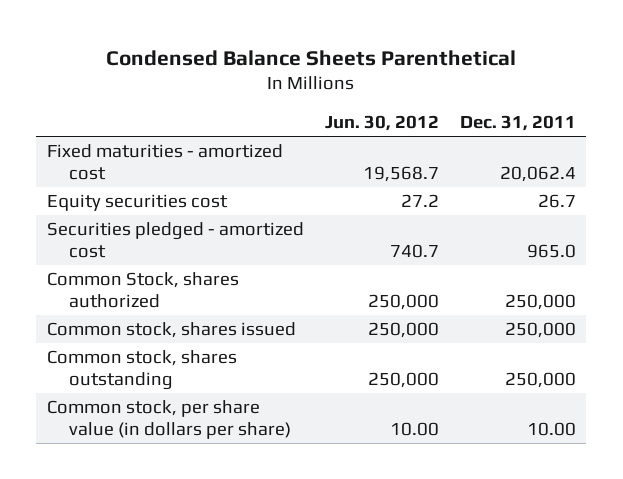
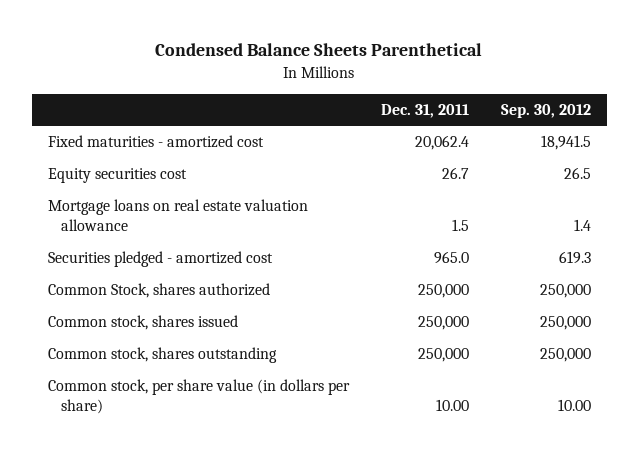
- | Jun. 30, 2012 | Dec. 31, 2011
+ | Dec. 31, 2011 | Sep. 30, 2012
+ Mortgage loans on real estate valuation allowance | 1.5 | 1.4

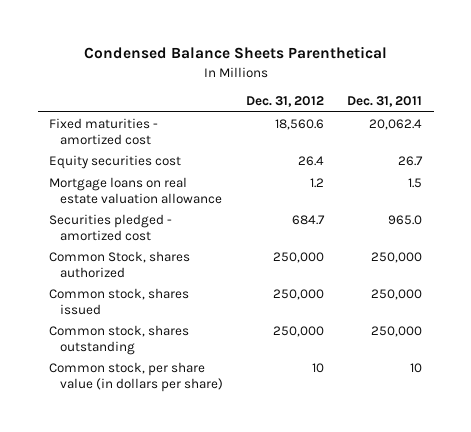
- | Dec. 31, 2011 | Sep. 30, 2012
+ | Dec. 31, 2012 | Dec. 31, 2011
- Common stock, per share value (in dollars per share) | 10.00 | 10.00
+ Common stock, per share value (in dollars per share) | 10 | 10

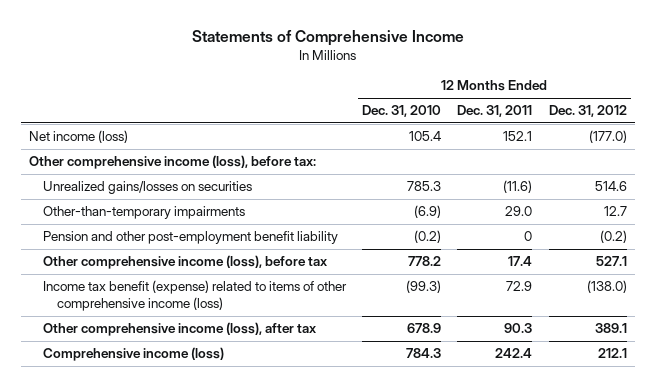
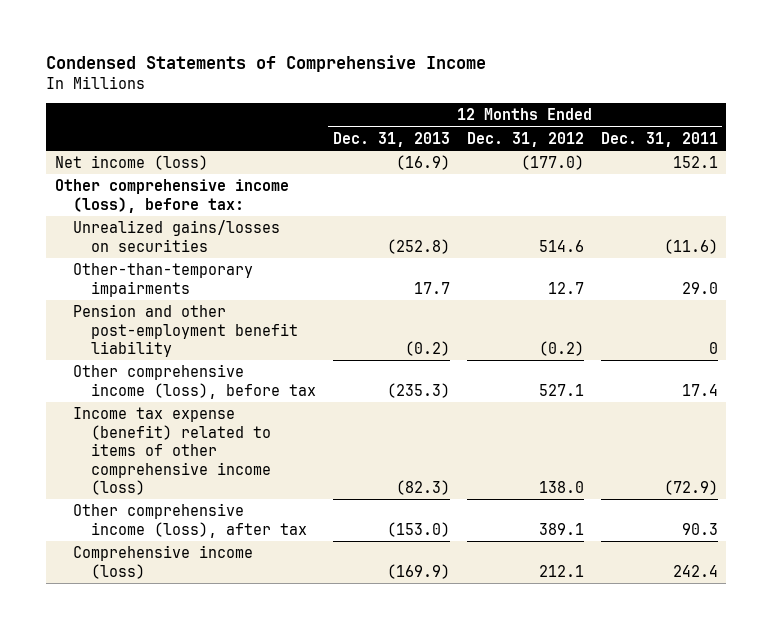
- Statements of Comprehensive Income
+ Condensed Statements of Comprehensive Income
- | 12 Months Ended Dec. 31, 2010 | 12 Months Ended Dec. 31, 2011 | 12 Months Ended Dec. 31, 2012
+ | 12 Months Ended Dec. 31, 2013 | 12 Months Ended Dec. 31, 2012 | 12 Months Ended Dec. 31, 2011
- Income tax benefit (expense) related to items of other comprehensive income (loss) | (99.3) | 72.9 | (138.0)
+ Income tax expense (benefit) related to items of other comprehensive income (loss) | (82.3) | 138.0 | (72.9)

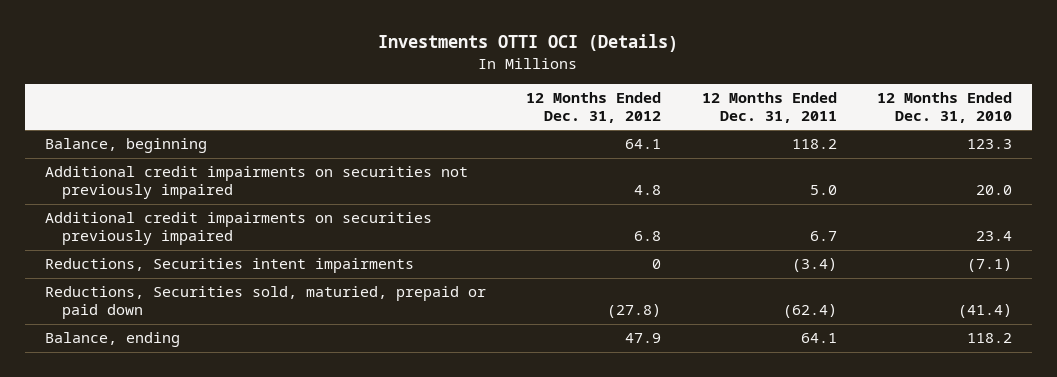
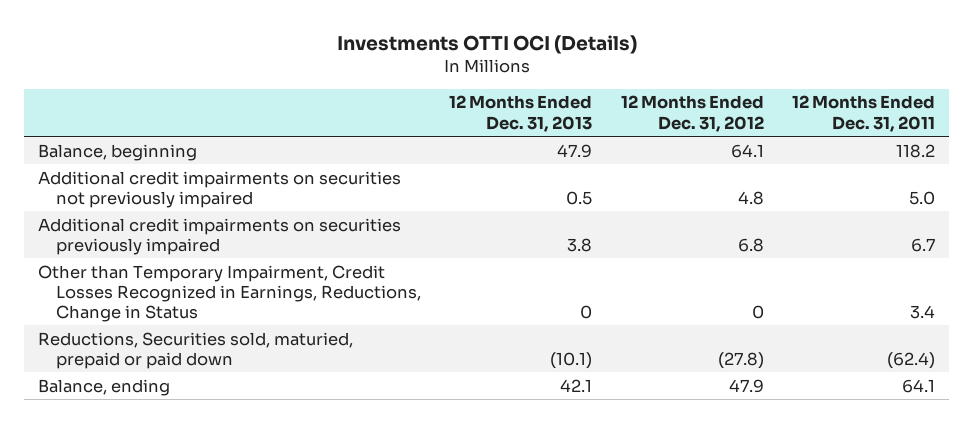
- | 12 Months Ended Dec. 31, 2012 | 12 Months Ended Dec. 31, 2011 | 12 Months Ended Dec. 31, 2010
+ | 12 Months Ended Dec. 31, 2013 | 12 Months Ended Dec. 31, 2012 | 12 Months Ended Dec. 31, 2011
- Reductions, Securities intent impairments | 0 | (3.4) | (7.1)
+ Other than Temporary Impairment, Credit Losses Recognized in Earnings, Reductions, Change in Status | 0 | 0 | 3.4

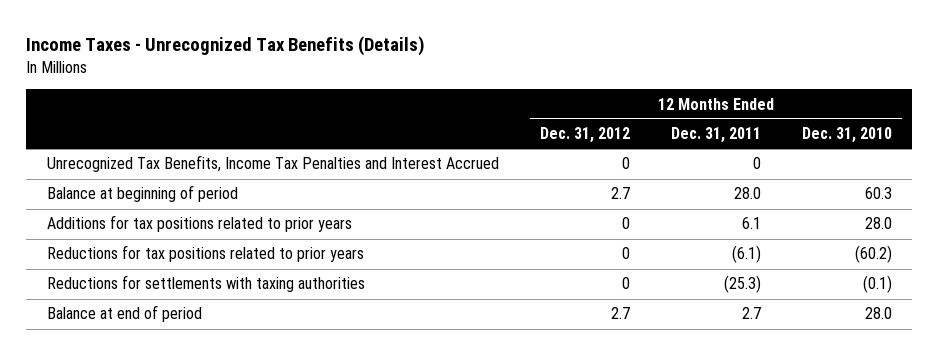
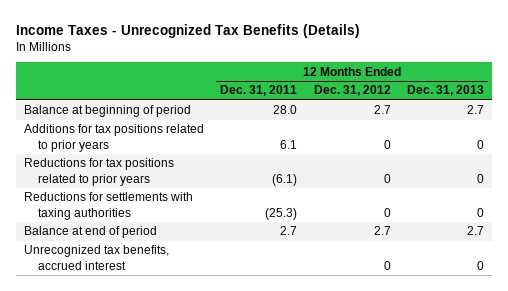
- | 12 Months Ended Dec. 31, 2012 | 12 Months Ended Dec. 31, 2011 | 12 Months Ended Dec. 31, 2010
+ | 12 Months Ended Dec. 31, 2011 | 12 Months Ended Dec. 31, 2012 | 12 Months Ended Dec. 31, 2013
- Unrecognized Tax Benefits, Income Tax Penalties and Interest Accrued | 0 | 0 |
+ Unrecognized tax benefits, accrued interest | | 0 | 0

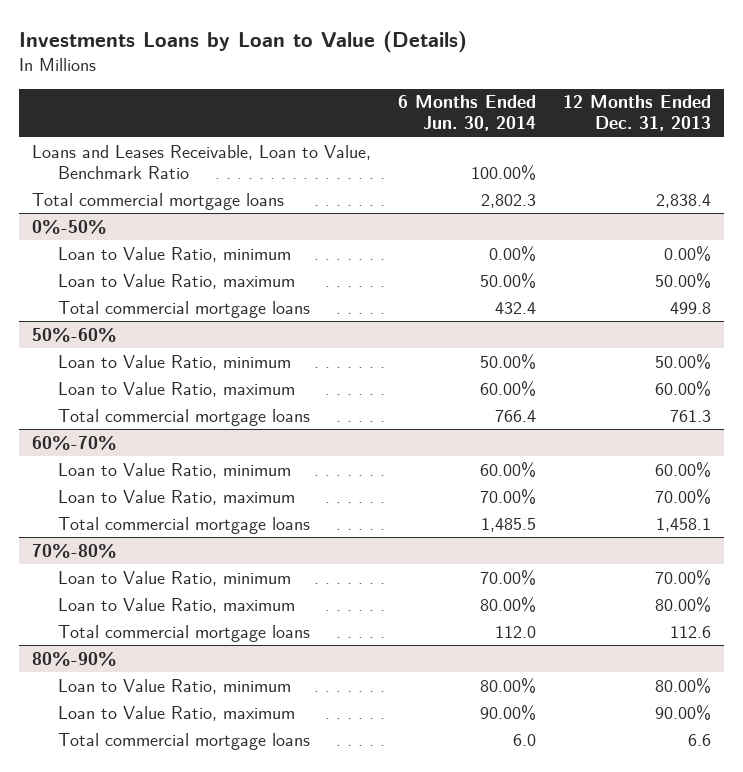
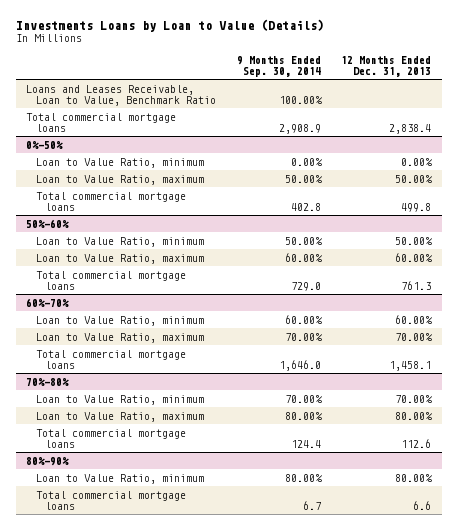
- | 6 Months Ended Jun. 30, 2014 | 12 Months Ended Dec. 31, 2013
+ | 9 Months Ended Sep. 30, 2014 | 12 Months Ended Dec. 31, 2013
@ 80%-90%
- Loan to Value Ratio, maximum | 90.00% | 90.00%

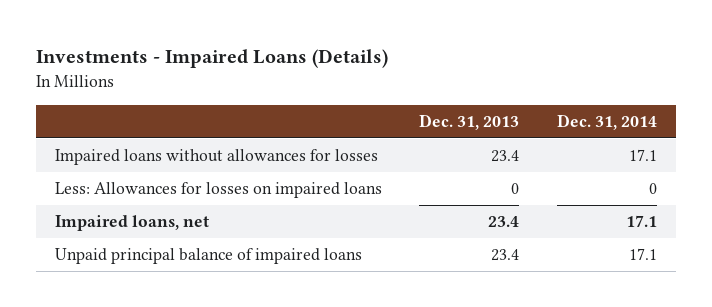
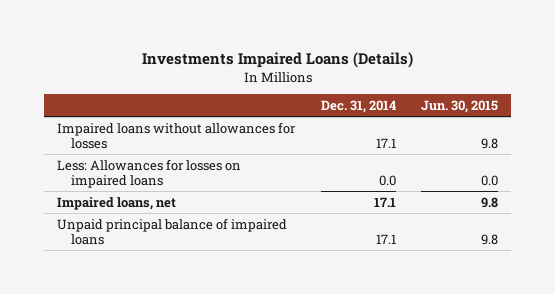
- Investments - Impaired Loans (Details)
+ Investments Impaired Loans (Details)
- | Dec. 31, 2013 | Dec. 31, 2014
+ | Dec. 31, 2014 | Jun. 30, 2015
- Less: Allowances for losses on impaired loans | 0 | 0
+ Less: Allowances for losses on impaired loans | 0.0 | 0.0

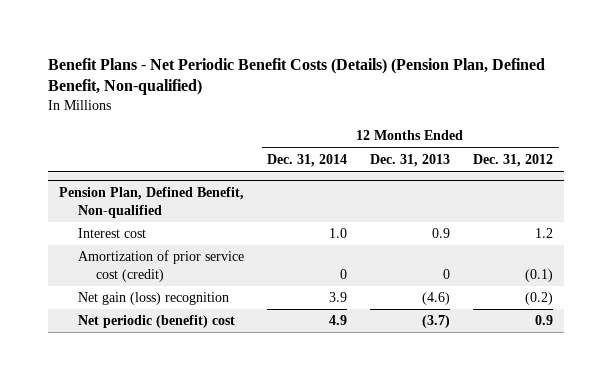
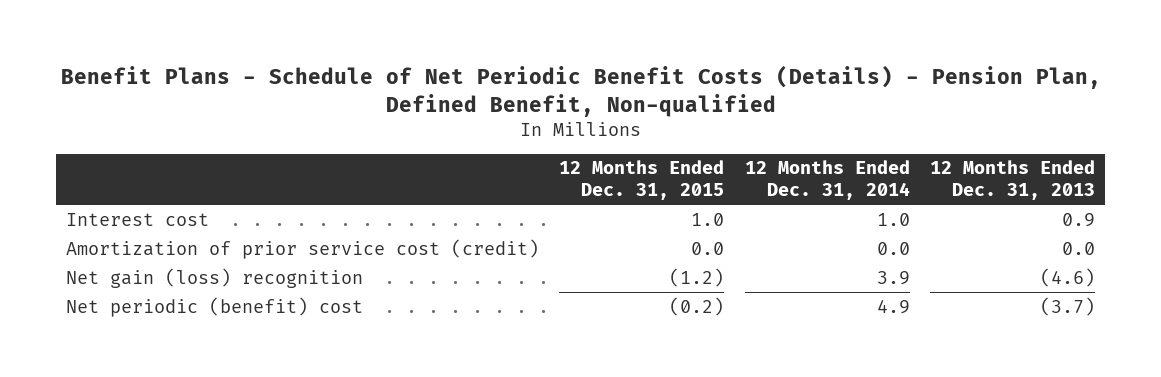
- Benefit Plans - Net Periodic Benefit Costs (Details) (Pension Plan, Defined Benefit, Non-qualified)
+ Benefit Plans - Schedule of Net Periodic Benefit Costs (Details) - Pension Plan, Defined Benefit, Non-qualified
- | 12 Months Ended Dec. 31, 2014 | 12 Months Ended Dec. 31, 2013 | 12 Months Ended Dec. 31, 2012
+ | 12 Months Ended Dec. 31, 2015 | 12 Months Ended Dec. 31, 2014 | 12 Months Ended Dec. 31, 2013
- Pension Plan, Defined Benefit, Non-qualified
- Amortization of prior service cost (credit) | 0 | 0 | (0.1)
+ Amortization of prior service cost (credit) | 0.0 | 0.0 | 0.0

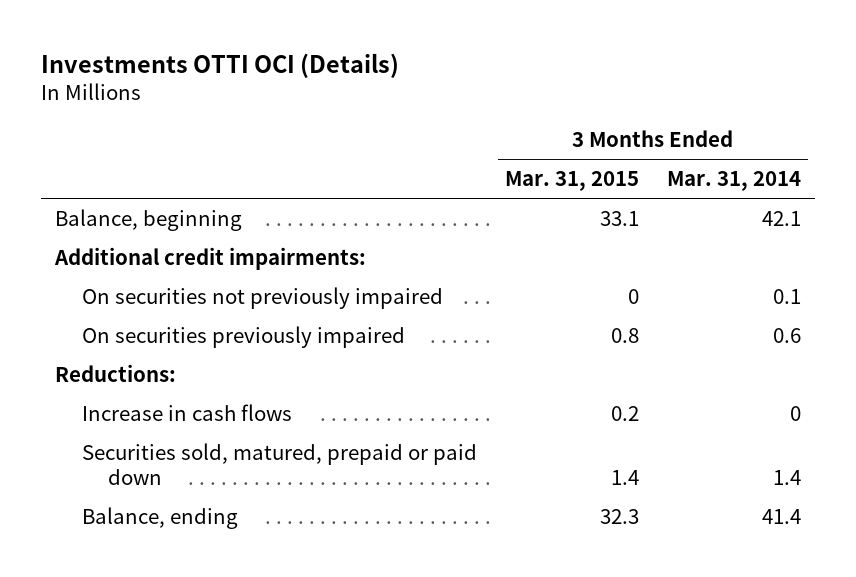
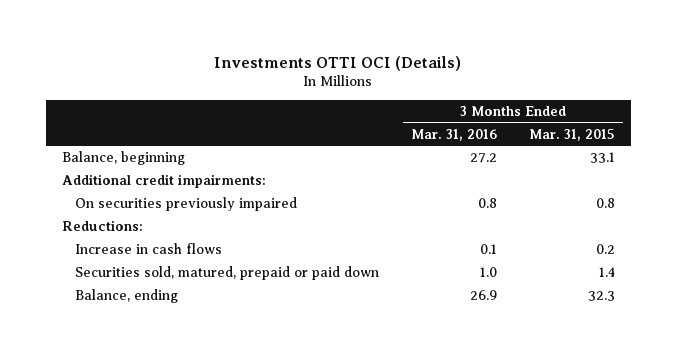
- | 3 Months Ended Mar. 31, 2015 | 3 Months Ended Mar. 31, 2014
+ | 3 Months Ended Mar. 31, 2016 | 3 Months Ended Mar. 31, 2015
- On securities not previously impaired | 0 | 0.1

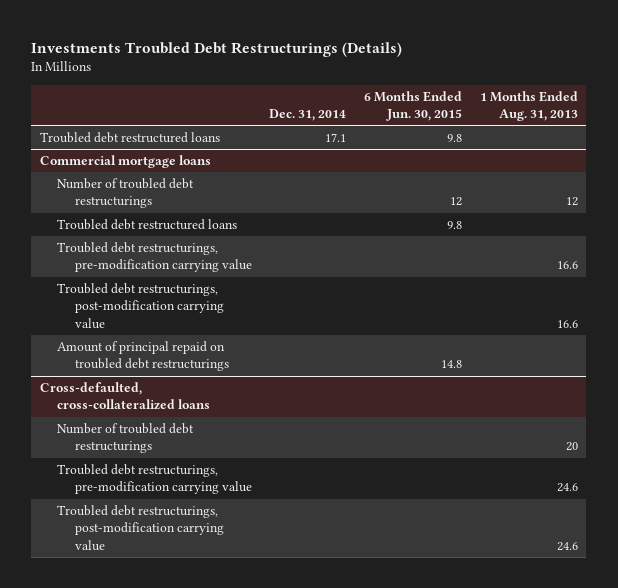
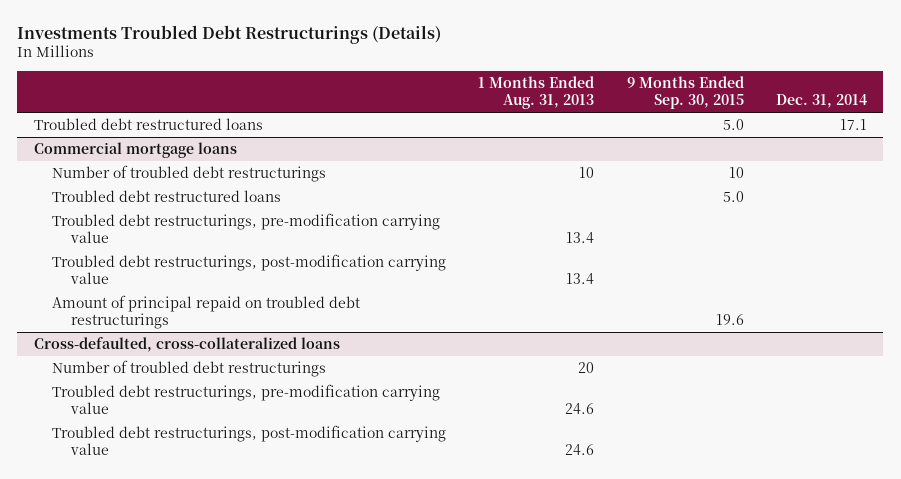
- | Dec. 31, 2014 | 6 Months Ended Jun. 30, 2015 | 1 Months Ended Aug. 31, 2013
+ | 1 Months Ended Aug. 31, 2013 | 9 Months Ended Sep. 30, 2015 | Dec. 31, 2014
@ Commercial mortgage loans
- Number of troubled debt restructurings | | 12 | 12
+ Number of troubled debt restructurings | 10 | 10 |
- Troubled debt restructurings, pre-modification carrying value | | | 16.6
- Troubled debt restructurings, post-modification carrying value | | | 16.6
+ Troubled debt restructurings, pre-modification carrying value | 13.4 | |
+ Troubled debt restructurings, post-modification carrying value | 13.4 | |

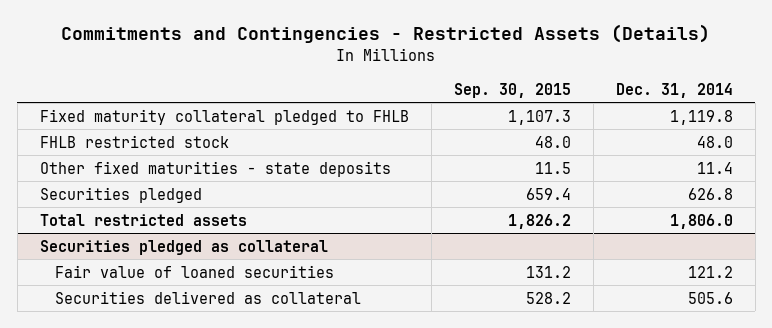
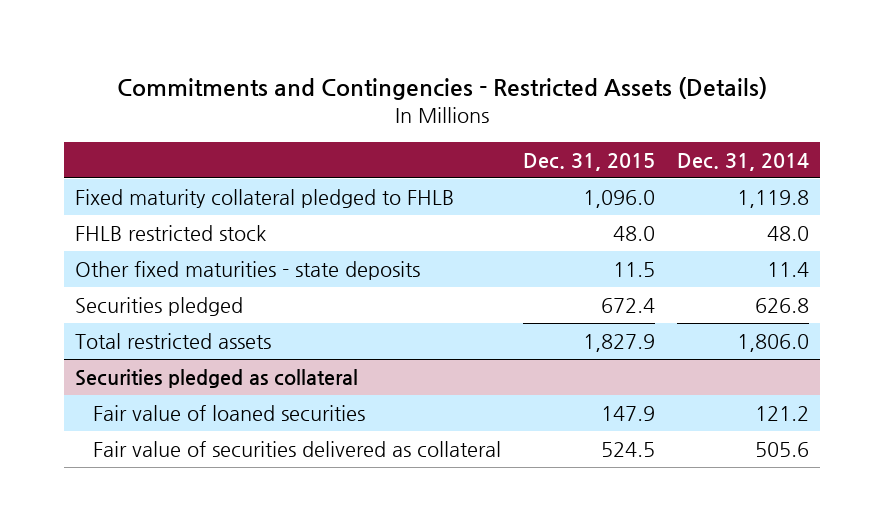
- | Sep. 30, 2015 | Dec. 31, 2014
+ | Dec. 31, 2015 | Dec. 31, 2014
@ Securities pledged as collateral
- Securities delivered as collateral | 528.2 | 505.6
+ Fair value of securities delivered as collateral | 524.5 | 505.6

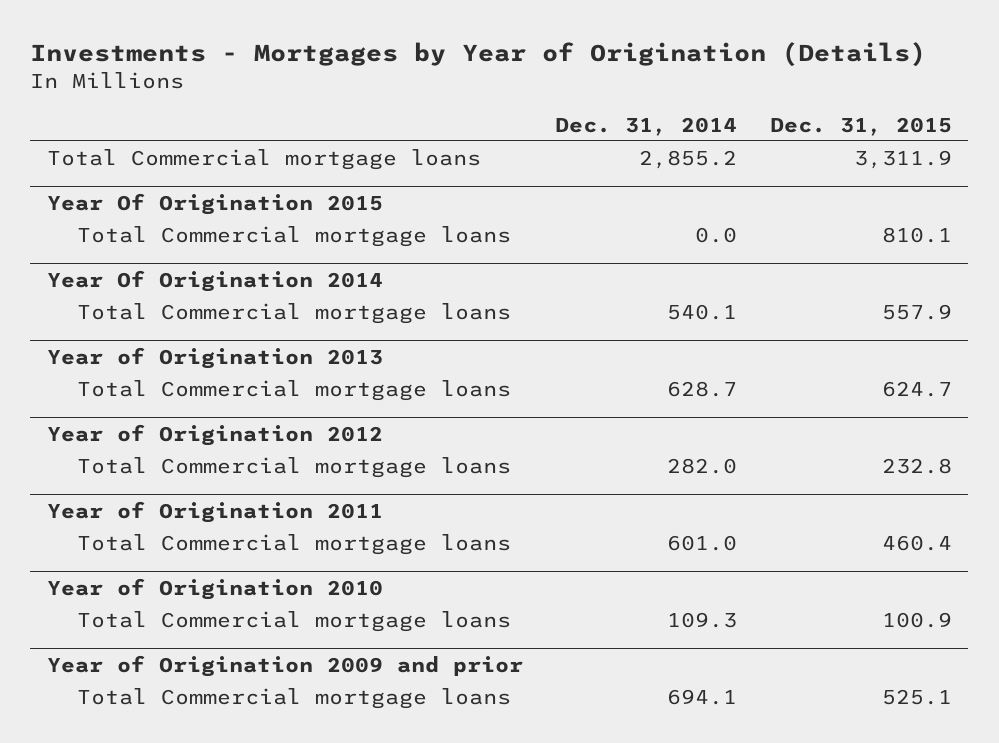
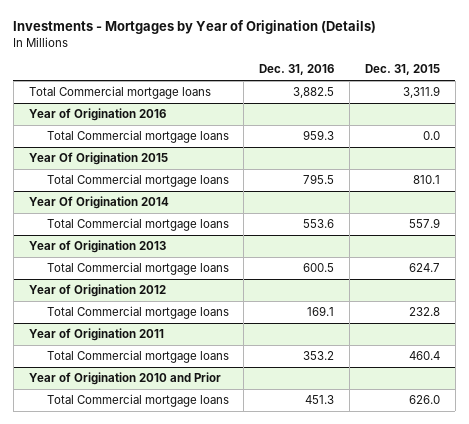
- | Dec. 31, 2014 | Dec. 31, 2015
+ | Dec. 31, 2016 | Dec. 31, 2015
+ Year of Origination 2016
+ Total Commercial mortgage loans | 959.3 | 0.0
- Year of Origination 2010
- Total Commercial mortgage loans | 109.3 | 100.9
- Year of Origination 2009 and prior
- Total Commercial mortgage loans | 694.1 | 525.1
+ Year of Origination 2010 and Prior
+ Total Commercial mortgage loans | 451.3 | 626.0

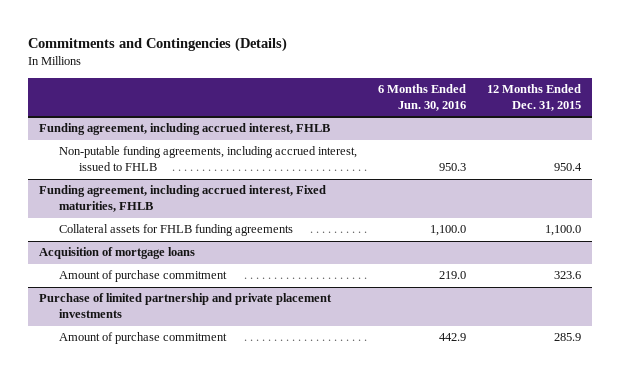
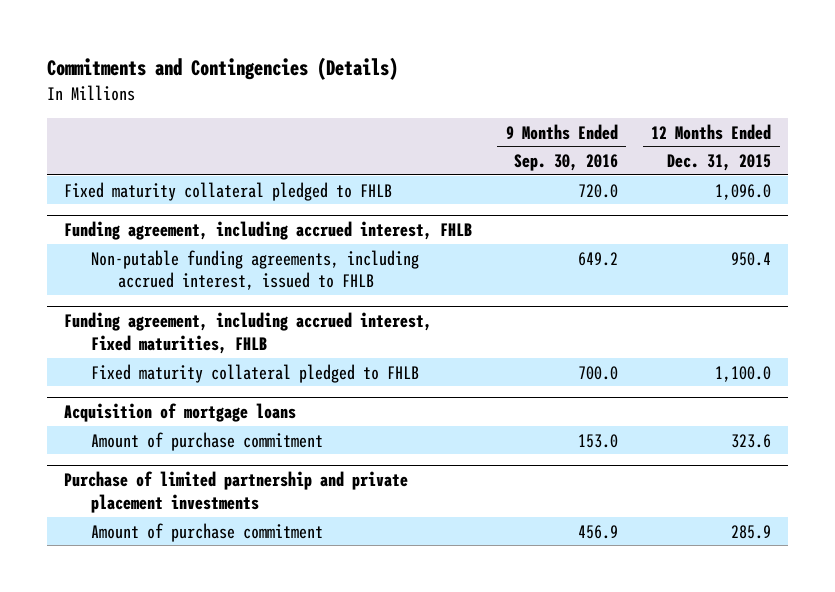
- | 6 Months Ended Jun. 30, 2016 | 12 Months Ended Dec. 31, 2015
+ | 9 Months Ended Sep. 30, 2016 | 12 Months Ended Dec. 31, 2015
+ Fixed maturity collateral pledged to FHLB | 720.0 | 1,096.0
@ Funding agreement, including accrued interest, Fixed maturities, FHLB
- Collateral assets for FHLB funding agreements | 1,100.0 | 1,100.0
+ Fixed maturity collateral pledged to FHLB | 700.0 | 1,100.0

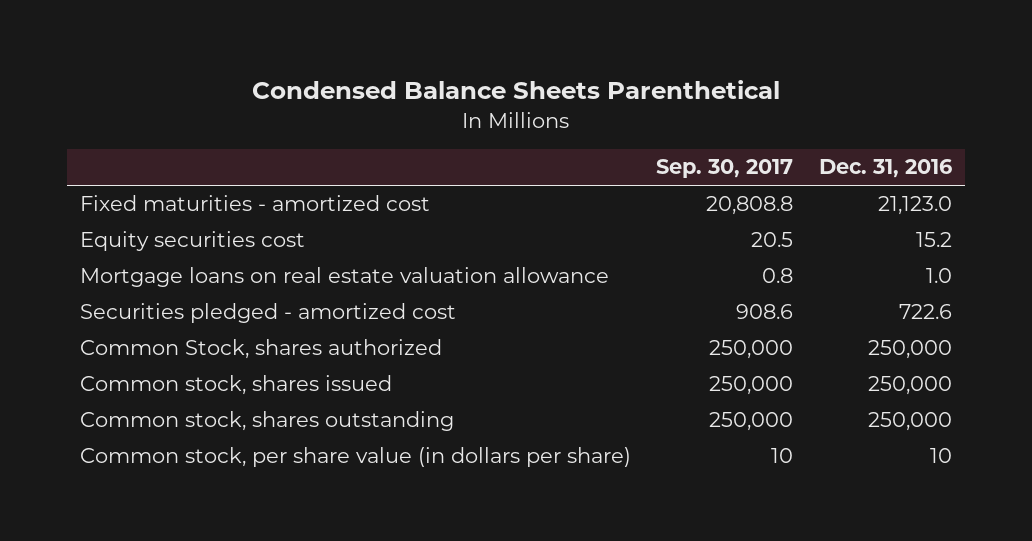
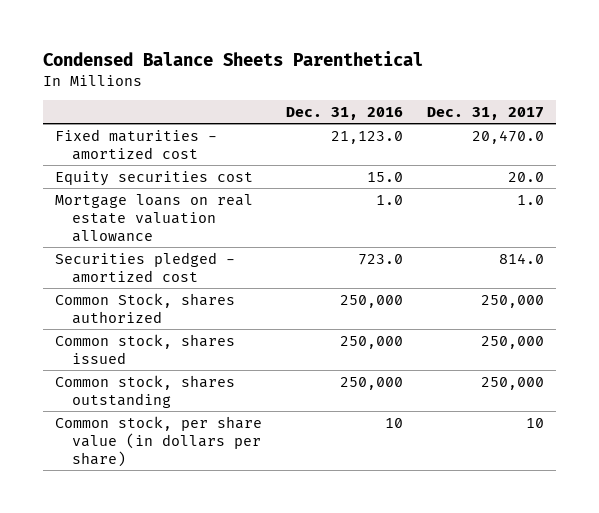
- | Sep. 30, 2017 | Dec. 31, 2016
+ | Dec. 31, 2016 | Dec. 31, 2017
- Equity securities cost | 20.5 | 15.2
+ Equity securities cost | 15.0 | 20.0
- Securities pledged - amortized cost | 908.6 | 722.6
+ Securities pledged - amortized cost | 723.0 | 814.0

